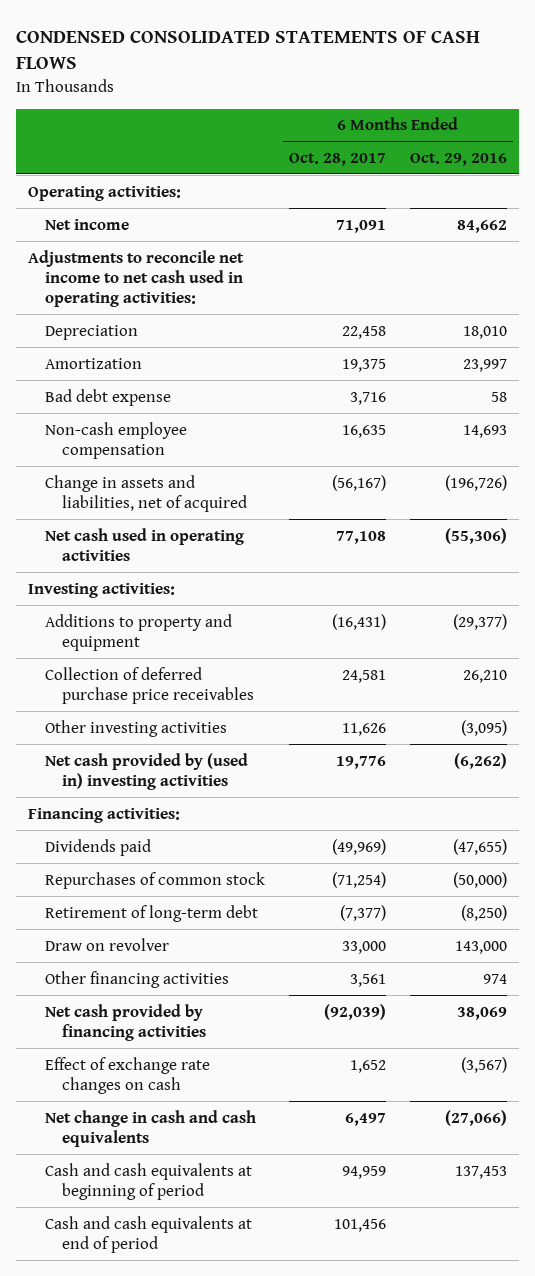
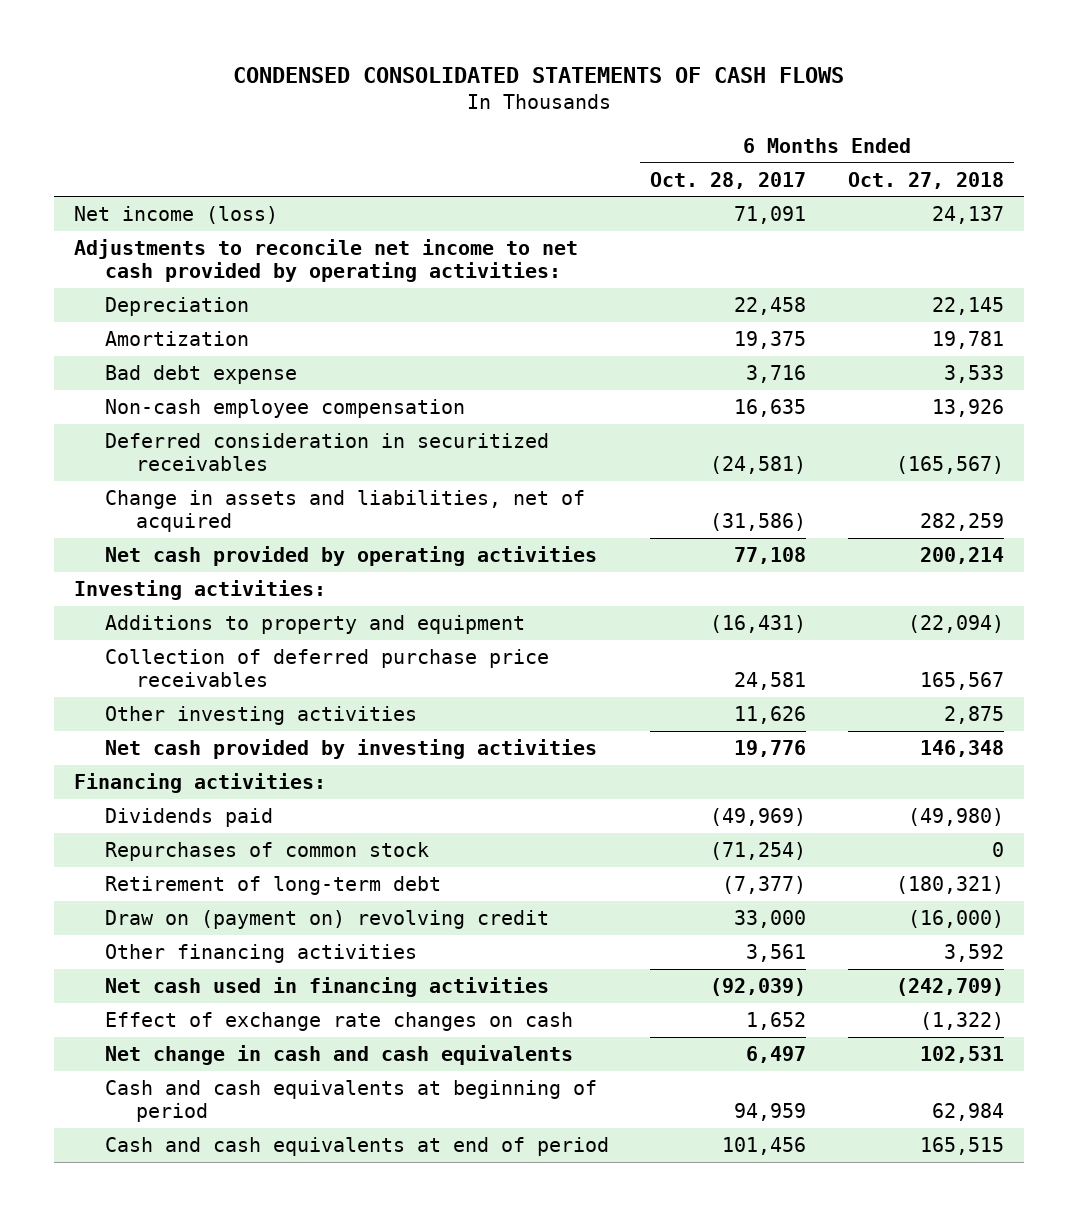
- | 6 Months Ended Oct. 28, 2017 | 6 Months Ended Oct. 29, 2016
+ | 6 Months Ended Oct. 28, 2017 | 6 Months Ended Oct. 27, 2018
- Operating activities:
- Net income | 71,091 | 84,662
- Adjustments to reconcile net income to net cash used in operating activities:
+ Net income (loss) | 71,091 | 24,137
+ Adjustments to reconcile net income to net cash provided by operating activities:
- Change in assets and liabilities, net of acquired | (56,167) | (196,726)
- Net cash used in operating activities | 77,108 | (55,306)
+ Deferred consideration in securitized receivables | (24,581) | (165,567)
+ Change in assets and liabilities, net of acquired | (31,586) | 282,259
+ Net cash provided by operating activities | 77,108 | 200,214
- Net cash provided by (used in) investing activities | 19,776 | (6,262)
+ Net cash provided by investing activities | 19,776 | 146,348
- Draw on revolver | 33,000 | 143,000
+ Draw on (payment on) revolving credit | 33,000 | (16,000)
- Net cash provided by financing activities | (92,039) | 38,069
+ Net cash used in financing activities | (92,039) | (242,709)

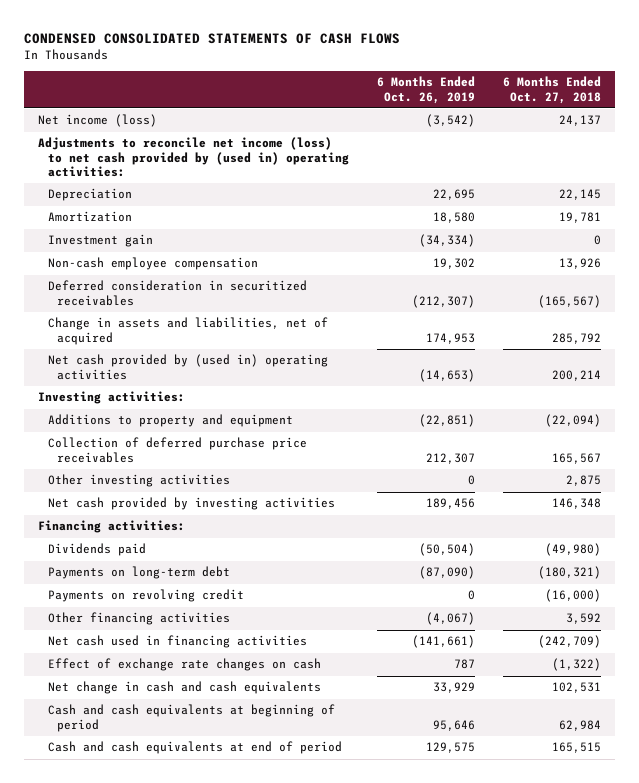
- | 6 Months Ended Oct. 28, 2017 | 6 Months Ended Oct. 27, 2018
+ | 6 Months Ended Oct. 26, 2019 | 6 Months Ended Oct. 27, 2018
- Adjustments to reconcile net income to net cash provided by operating activities:
+ Adjustments to reconcile net income (loss) to net cash provided by (used in) operating activities:
- Bad debt expense | 3,716 | 3,533
+ Investment gain | (34,334) | 0
- Change in assets and liabilities, net of acquired | (31,586) | 282,259
- Net cash provided by operating activities | 77,108 | 200,214
+ Change in assets and liabilities, net of acquired | 174,953 | 285,792
+ Net cash provided by (used in) operating activities | (14,653) | 200,214
- Repurchases of common stock | (71,254) | 0
- Retirement of long-term debt | (7,377) | (180,321)
- Draw on (payment on) revolving credit | 33,000 | (16,000)
+ Payments on long-term debt | (87,090) | (180,321)
+ Payments on revolving credit | 0 | (16,000)

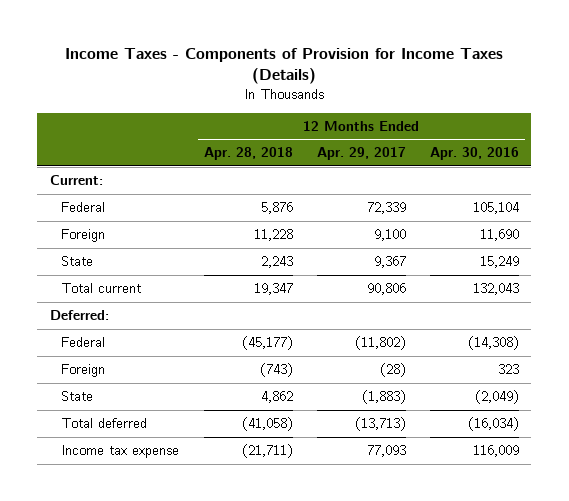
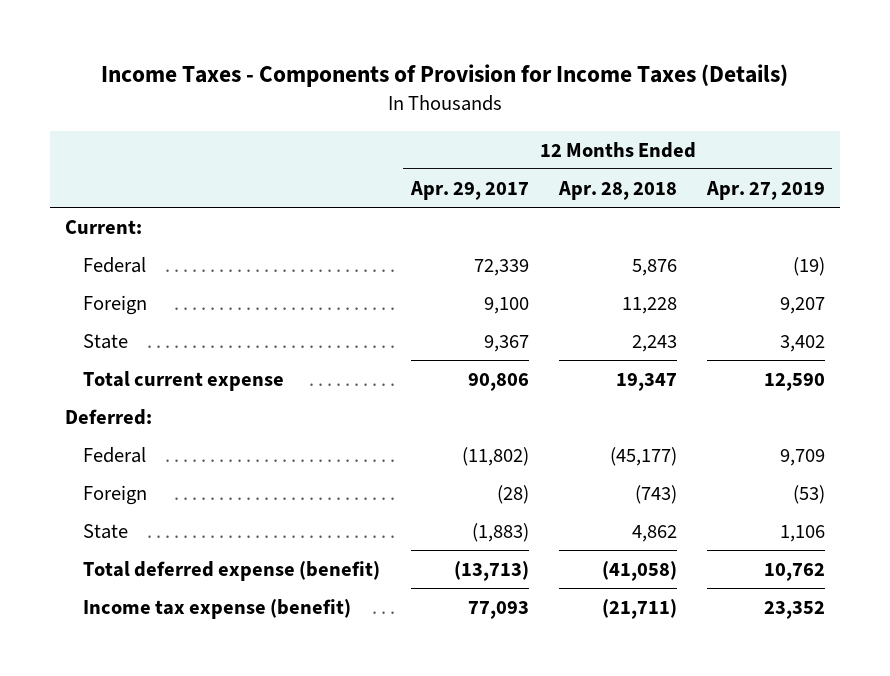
- | 12 Months Ended Apr. 28, 2018 | 12 Months Ended Apr. 29, 2017 | 12 Months Ended Apr. 30, 2016
+ | 12 Months Ended Apr. 29, 2017 | 12 Months Ended Apr. 28, 2018 | 12 Months Ended Apr. 27, 2019
- Total current | 19,347 | 90,806 | 132,043
+ Total current expense | 90,806 | 19,347 | 12,590
- Total deferred | (41,058) | (13,713) | (16,034)
- Income tax expense | (21,711) | 77,093 | 116,009
+ Total deferred expense (benefit) | (13,713) | (41,058) | 10,762
+ Income tax expense (benefit) | 77,093 | (21,711) | 23,352

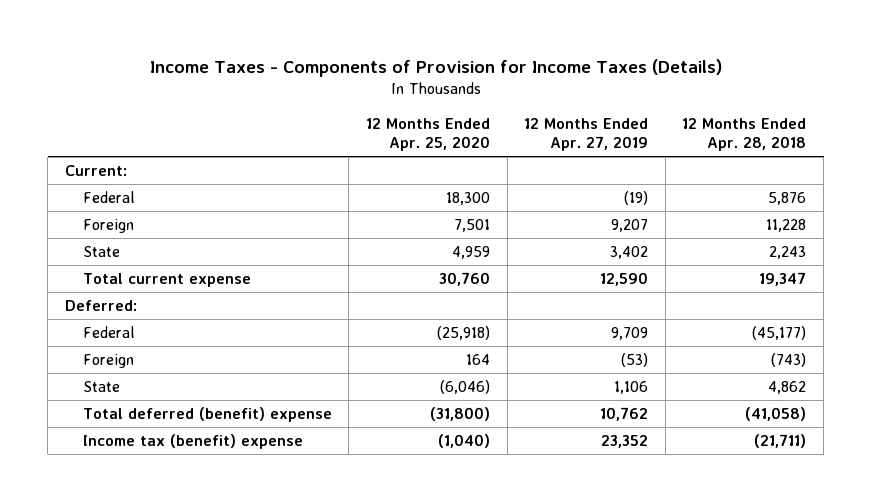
- | 12 Months Ended Apr. 29, 2017 | 12 Months Ended Apr. 28, 2018 | 12 Months Ended Apr. 27, 2019
+ | 12 Months Ended Apr. 25, 2020 | 12 Months Ended Apr. 27, 2019 | 12 Months Ended Apr. 28, 2018
- Total deferred expense (benefit) | (13,713) | (41,058) | 10,762
- Income tax expense (benefit) | 77,093 | (21,711) | 23,352
+ Total deferred (benefit) expense | (31,800) | 10,762 | (41,058)
+ Income tax (benefit) expense | (1,040) | 23,352 | (21,711)

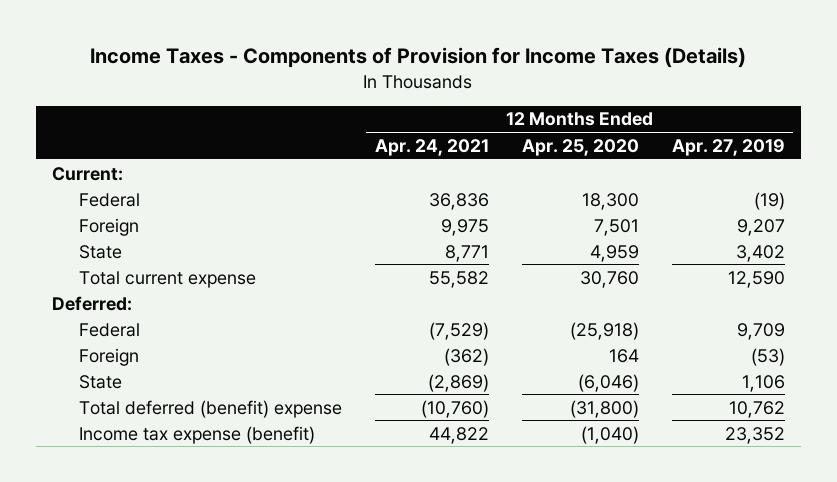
- | 12 Months Ended Apr. 25, 2020 | 12 Months Ended Apr. 27, 2019 | 12 Months Ended Apr. 28, 2018
+ | 12 Months Ended Apr. 24, 2021 | 12 Months Ended Apr. 25, 2020 | 12 Months Ended Apr. 27, 2019
- Income tax (benefit) expense | (1,040) | 23,352 | (21,711)
+ Income tax expense (benefit) | 44,822 | (1,040) | 23,352

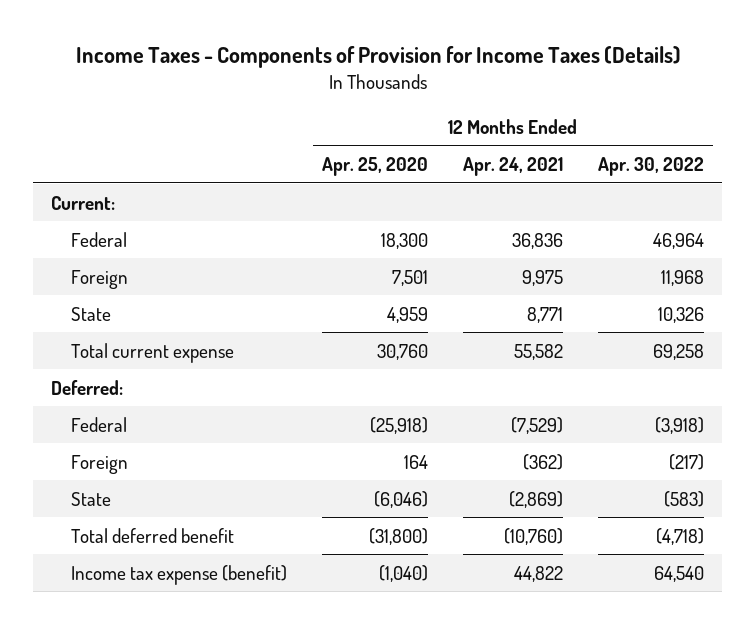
- | 12 Months Ended Apr. 24, 2021 | 12 Months Ended Apr. 25, 2020 | 12 Months Ended Apr. 27, 2019
+ | 12 Months Ended Apr. 25, 2020 | 12 Months Ended Apr. 24, 2021 | 12 Months Ended Apr. 30, 2022
- Total deferred (benefit) expense | (10,760) | (31,800) | 10,762
+ Total deferred benefit | (31,800) | (10,760) | (4,718)

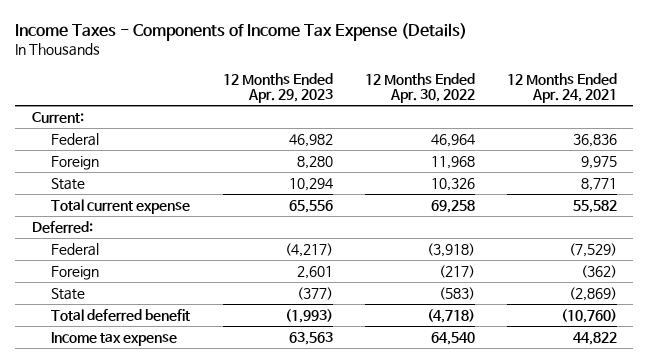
- Income Taxes - Components of Provision for Income Taxes (Details)
+ Income Taxes - Components of Income Tax Expense (Details)
- | 12 Months Ended Apr. 25, 2020 | 12 Months Ended Apr. 24, 2021 | 12 Months Ended Apr. 30, 2022
+ | 12 Months Ended Apr. 29, 2023 | 12 Months Ended Apr. 30, 2022 | 12 Months Ended Apr. 24, 2021
- Income tax expense (benefit) | (1,040) | 44,822 | 64,540
+ Income tax expense | 63,563 | 64,540 | 44,822

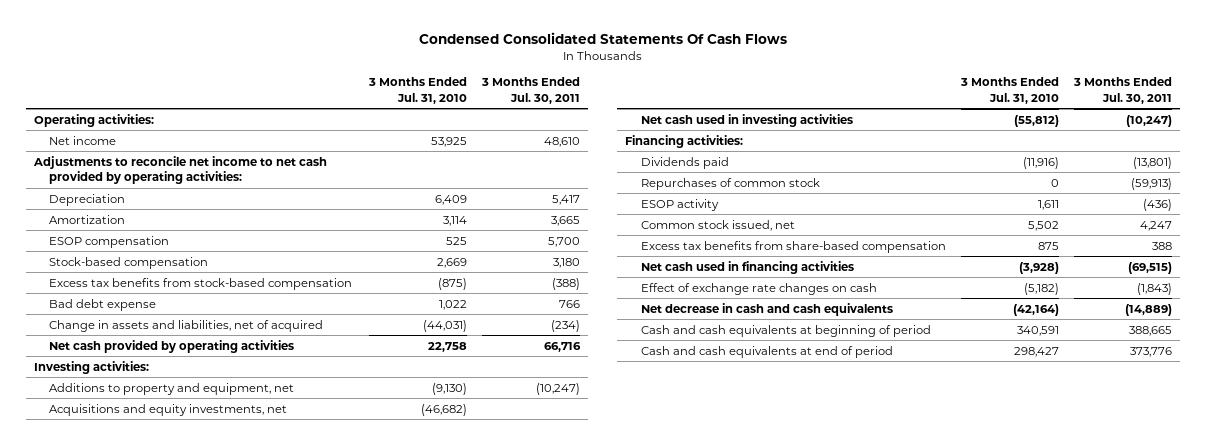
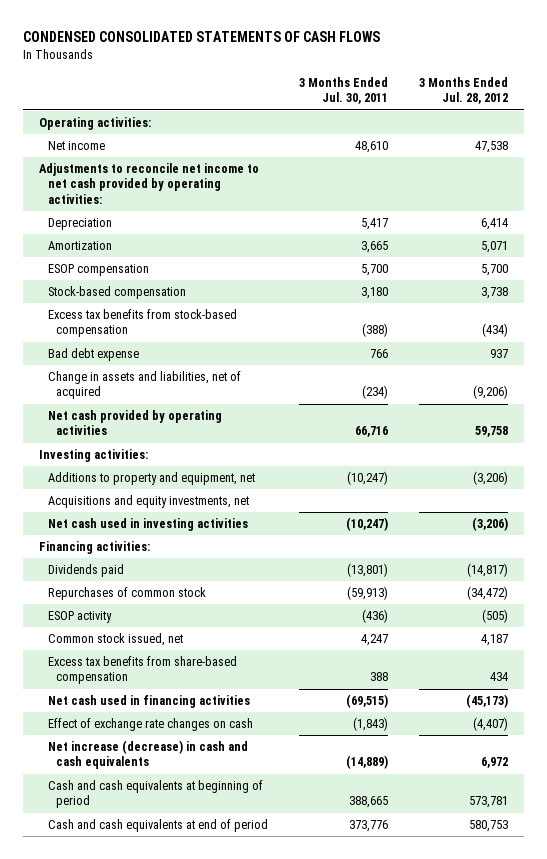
- Condensed Consolidated Statements Of Cash Flows
+ CONDENSED CONSOLIDATED STATEMENTS OF CASH FLOWS
- | 3 Months Ended Jul. 31, 2010 | 3 Months Ended Jul. 30, 2011
+ | 3 Months Ended Jul. 30, 2011 | 3 Months Ended Jul. 28, 2012
- Net decrease in cash and cash equivalents | (42,164) | (14,889)
+ Net increase (decrease) in cash and cash equivalents | (14,889) | 6,972

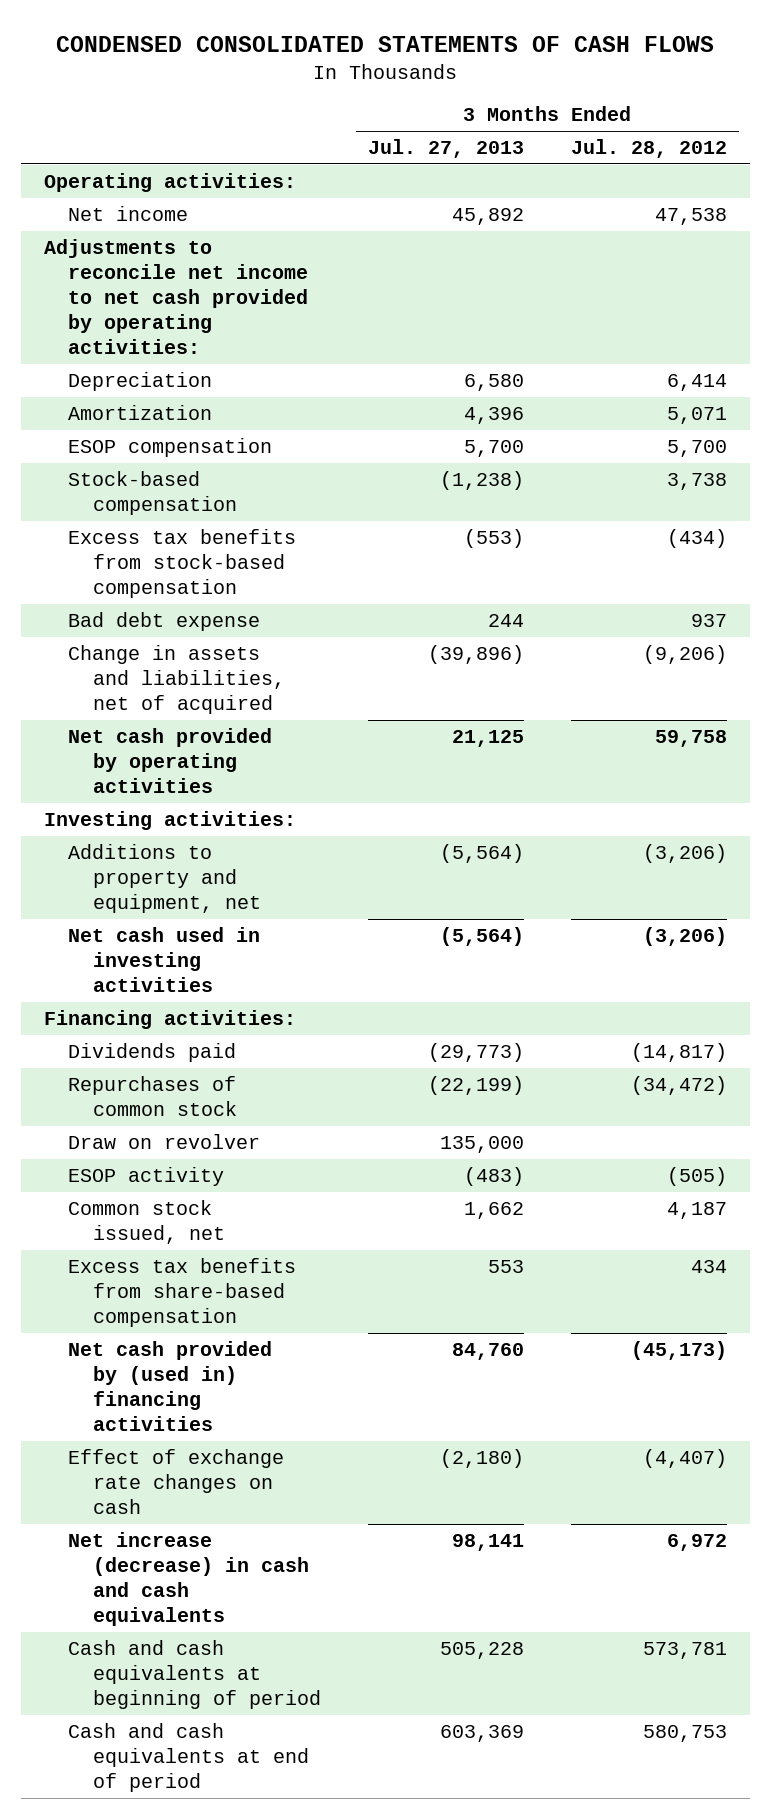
- | 3 Months Ended Jul. 30, 2011 | 3 Months Ended Jul. 28, 2012
+ | 3 Months Ended Jul. 27, 2013 | 3 Months Ended Jul. 28, 2012
- Acquisitions and equity investments, net
+ Draw on revolver | 135,000 |
- Net cash used in financing activities | (69,515) | (45,173)
+ Net cash provided by (used in) financing activities | 84,760 | (45,173)

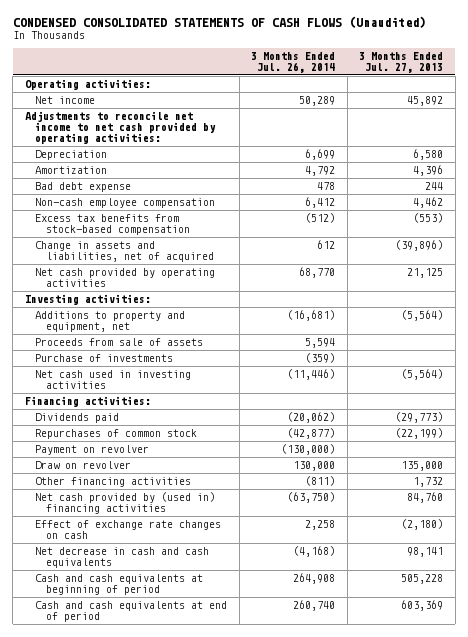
- CONDENSED CONSOLIDATED STATEMENTS OF CASH FLOWS
+ CONDENSED CONSOLIDATED STATEMENTS OF CASH FLOWS (Unaudited)
- | 3 Months Ended Jul. 27, 2013 | 3 Months Ended Jul. 28, 2012
+ | 3 Months Ended Jul. 26, 2014 | 3 Months Ended Jul. 27, 2013
- ESOP compensation | 5,700 | 5,700
- Stock-based compensation | (1,238) | 3,738
+ Non-cash employee compensation | 6,412 | 4,462
moved down: Excess tax benefits from stock-based compensation | (512) | (553)
+ Proceeds from sale of assets | 5,594 |
+ Purchase of investments | (359) |
+ Payment on revolver | (130,000) |
- ESOP activity | (483) | (505)
- Common stock issued, net | 1,662 | 4,187
- Excess tax benefits from share-based compensation | 553 | 434
+ Other financing activities | (811) | 1,732
- Net increase (decrease) in cash and cash equivalents | 98,141 | 6,972
+ Net decrease in cash and cash equivalents | (4,168) | 98,141

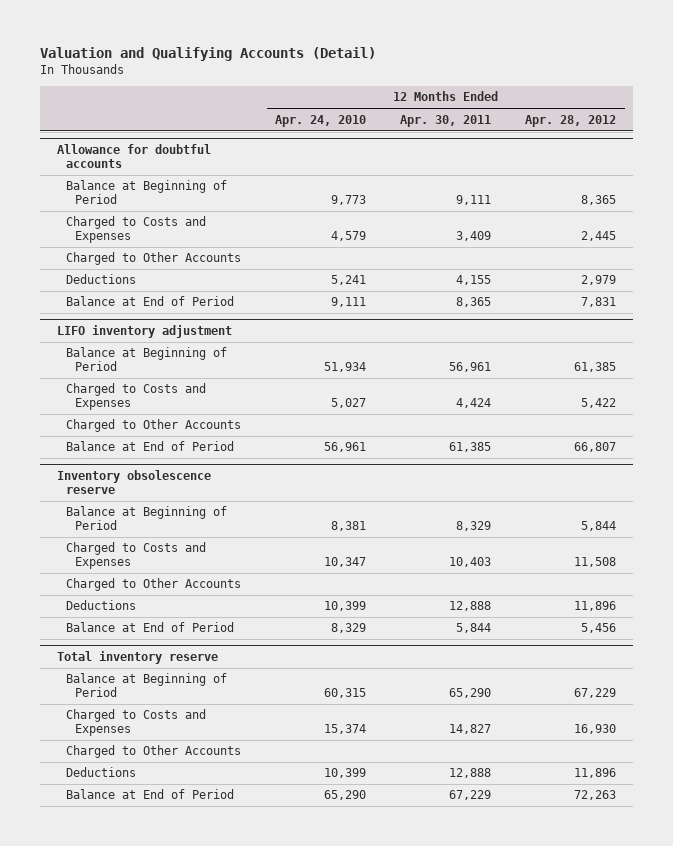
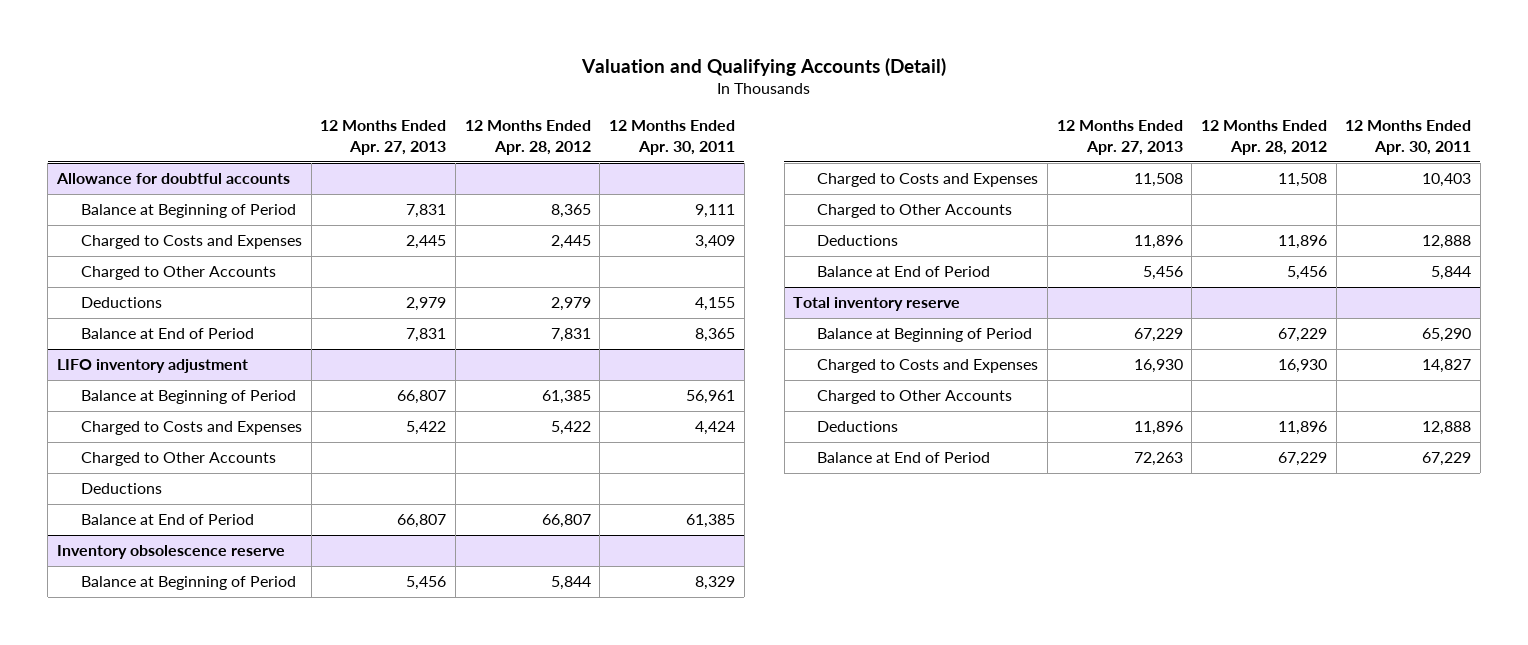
- | 12 Months Ended Apr. 24, 2010 | 12 Months Ended Apr. 30, 2011 | 12 Months Ended Apr. 28, 2012
+ | 12 Months Ended Apr. 27, 2013 | 12 Months Ended Apr. 28, 2012 | 12 Months Ended Apr. 30, 2011
@ LIFO inventory adjustment
+ Deductions
@ Total inventory reserve
- Balance at End of Period | 65,290 | 67,229 | 72,263
+ Balance at End of Period | 72,263 | 67,229 | 67,229

